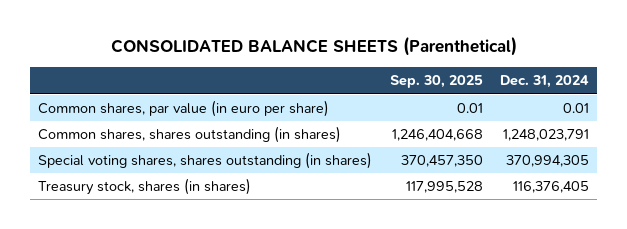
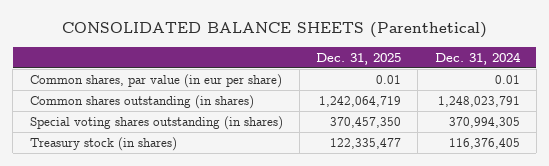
- | Sep. 30, 2025 | Dec. 31, 2024
+ | Dec. 31, 2025 | Dec. 31, 2024
- Common shares, par value (in euro per share) | 0.01 | 0.01
- Common shares, shares outstanding (in shares) | 1,246,404,668 | 1,248,023,791
- Special voting shares, shares outstanding (in shares) | 370,457,350 | 370,994,305
- Treasury stock, shares (in shares) | 117,995,528 | 116,376,405
+ Common shares, par value (in eur per share) | 0.01 | 0.01
+ Common shares outstanding (in shares) | 1,242,064,719 | 1,248,023,791
+ Special voting shares outstanding (in shares) | 370,457,350 | 370,994,305
+ Treasury stock (in shares) | 122,335,477 | 116,376,405

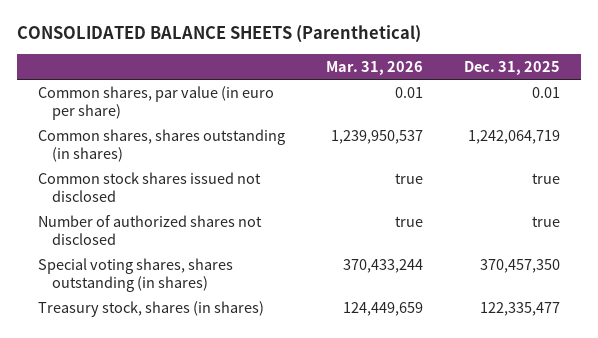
- | Dec. 31, 2025 | Dec. 31, 2024
+ | Mar. 31, 2026 | Dec. 31, 2025
- Common shares, par value (in eur per share) | 0.01 | 0.01
- Common shares outstanding (in shares) | 1,242,064,719 | 1,248,023,791
- Special voting shares outstanding (in shares) | 370,457,350 | 370,994,305
- Treasury stock (in shares) | 122,335,477 | 116,376,405
+ Common shares, par value (in euro per share) | 0.01 | 0.01
+ Common shares, shares outstanding (in shares) | 1,239,950,537 | 1,242,064,719
+ Common stock shares issued not disclosed | true | true
+ Number of authorized shares not disclosed | true | true
+ Special voting shares, shares outstanding (in shares) | 370,433,244 | 370,457,350
+ Treasury stock, shares (in shares) | 124,449,659 | 122,335,477

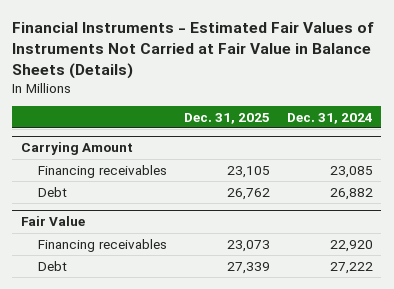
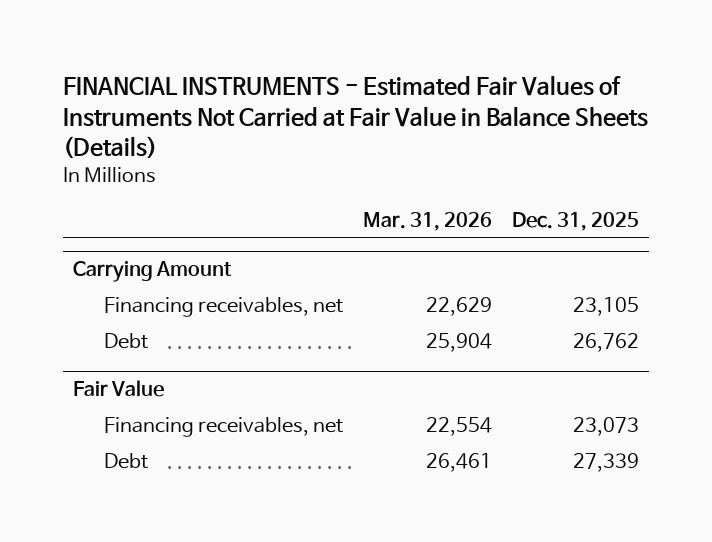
- Financial Instruments - Estimated Fair Values of Instruments Not Carried at Fair Value in Balance Sheets (Details)
+ FINANCIAL INSTRUMENTS - Estimated Fair Values of Instruments Not Carried at Fair Value in Balance Sheets (Details)
- | Dec. 31, 2025 | Dec. 31, 2024
+ | Mar. 31, 2026 | Dec. 31, 2025
@ Carrying Amount
- Financing receivables | 23,105 | 23,085
+ Financing receivables, net | 22,629 | 23,105
@ Fair Value
- Financing receivables | 23,073 | 22,920
+ Financing receivables, net | 22,554 | 23,073

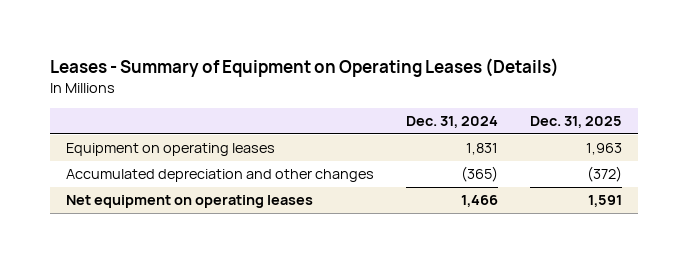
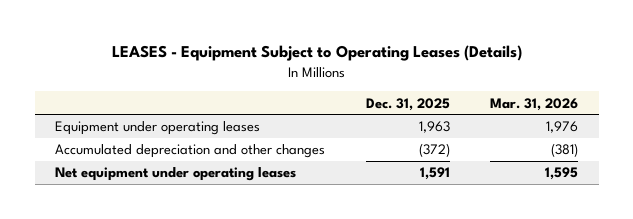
- Leases - Summary of Equipment on Operating Leases (Details)
+ LEASES - Equipment Subject to Operating Leases (Details)
- | Dec. 31, 2024 | Dec. 31, 2025
+ | Dec. 31, 2025 | Mar. 31, 2026
- Equipment on operating leases | 1,831 | 1,963
+ Equipment under operating leases | 1,963 | 1,976
- Net equipment on operating leases | 1,466 | 1,591
+ Net equipment under operating leases | 1,591 | 1,595

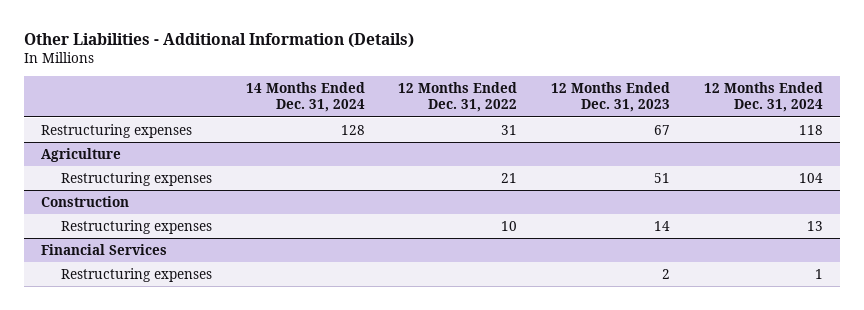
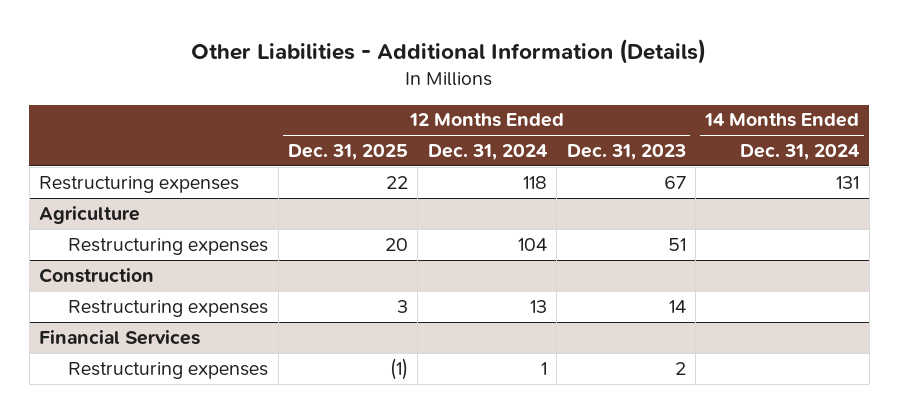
- | 14 Months Ended Dec. 31, 2024 | 12 Months Ended Dec. 31, 2022 | 12 Months Ended Dec. 31, 2023 | 12 Months Ended Dec. 31, 2024
+ | 12 Months Ended Dec. 31, 2025 | 12 Months Ended Dec. 31, 2024 | 12 Months Ended Dec. 31, 2023 | 14 Months Ended Dec. 31, 2024
- Restructuring expenses | 128 | 31 | 67 | 118
+ Restructuring expenses | 22 | 118 | 67 | 131

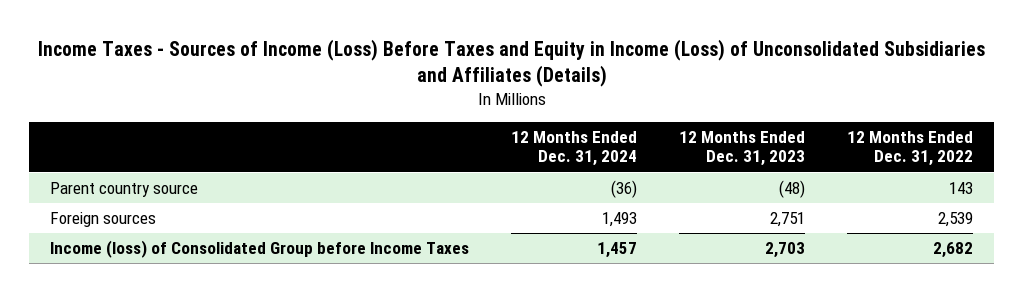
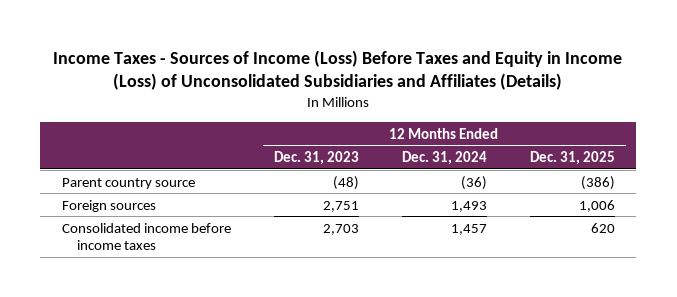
- | 12 Months Ended Dec. 31, 2024 | 12 Months Ended Dec. 31, 2023 | 12 Months Ended Dec. 31, 2022
+ | 12 Months Ended Dec. 31, 2023 | 12 Months Ended Dec. 31, 2024 | 12 Months Ended Dec. 31, 2025
- Income (loss) of Consolidated Group before Income Taxes | 1,457 | 2,703 | 2,682
+ Consolidated income before income taxes | 2,703 | 1,457 | 620

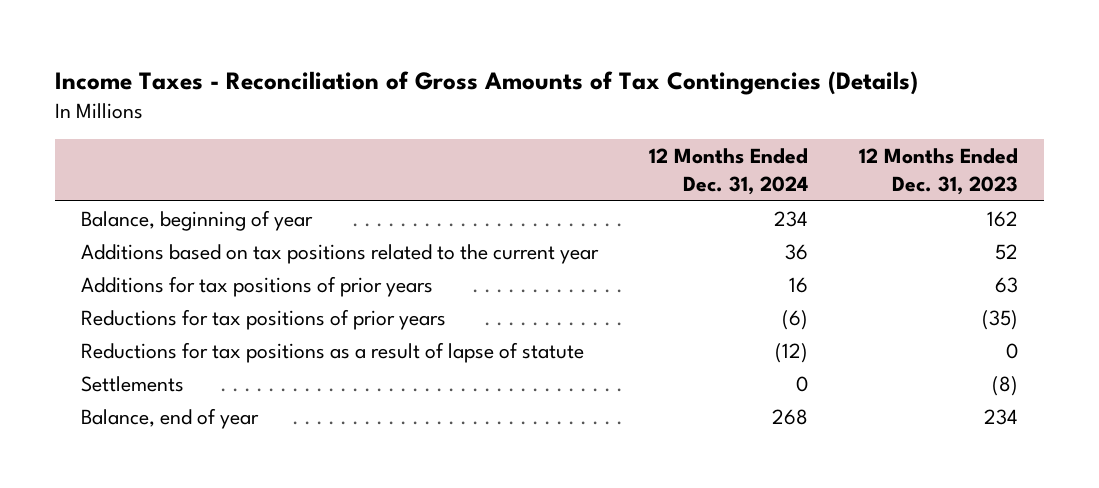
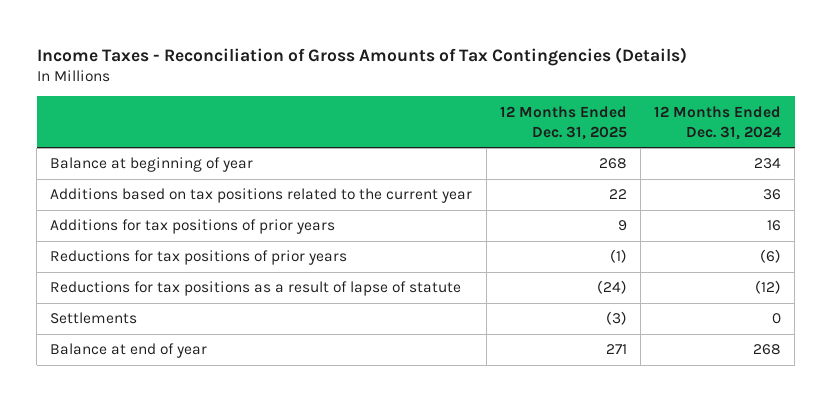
- | 12 Months Ended Dec. 31, 2024 | 12 Months Ended Dec. 31, 2023
+ | 12 Months Ended Dec. 31, 2025 | 12 Months Ended Dec. 31, 2024
- Balance, beginning of year | 234 | 162
+ Balance at beginning of year | 268 | 234
- Balance, end of year | 268 | 234
+ Balance at end of year | 271 | 268

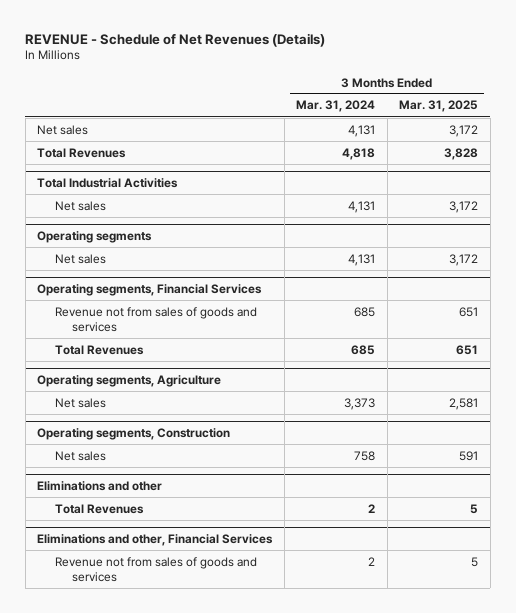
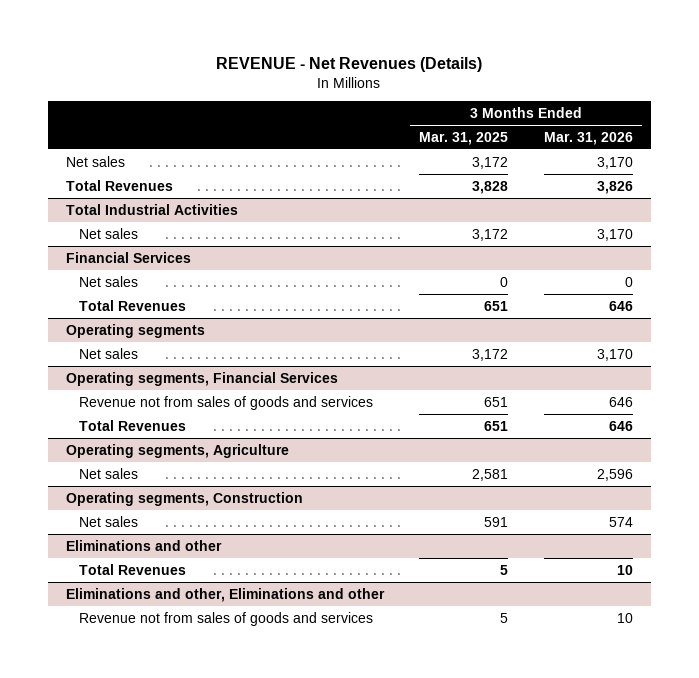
- REVENUE - Schedule of Net Revenues (Details)
+ REVENUE - Net Revenues (Details)
- | 3 Months Ended Mar. 31, 2024 | 3 Months Ended Mar. 31, 2025
+ | 3 Months Ended Mar. 31, 2025 | 3 Months Ended Mar. 31, 2026
+ Financial Services
+ Net sales | 0 | 0
+ Total Revenues | 651 | 646
- Eliminations and other, Financial Services
+ Eliminations and other, Eliminations and other

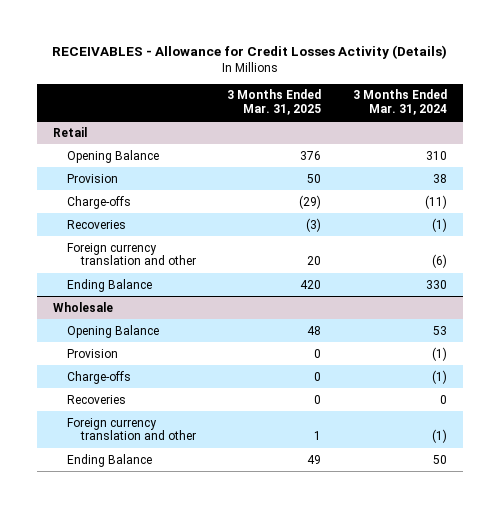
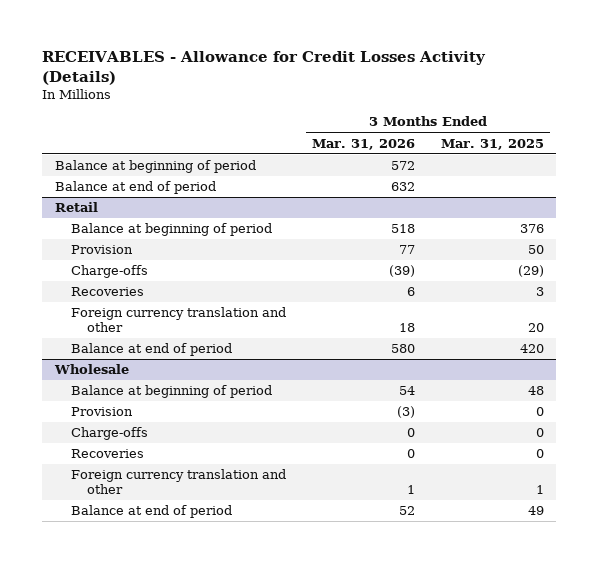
- | 3 Months Ended Mar. 31, 2025 | 3 Months Ended Mar. 31, 2024
+ | 3 Months Ended Mar. 31, 2026 | 3 Months Ended Mar. 31, 2025
+ Balance at beginning of period | 572 |
+ Balance at end of period | 632 |
@ Retail
- Opening Balance | 376 | 310
+ Balance at beginning of period | 518 | 376
- Recoveries | (3) | (1)
+ Recoveries | 6 | 3
- Ending Balance | 420 | 330
+ Balance at end of period | 580 | 420
@ Wholesale
- Opening Balance | 48 | 53
+ Balance at beginning of period | 54 | 48
- Ending Balance | 49 | 50
+ Balance at end of period | 52 | 49

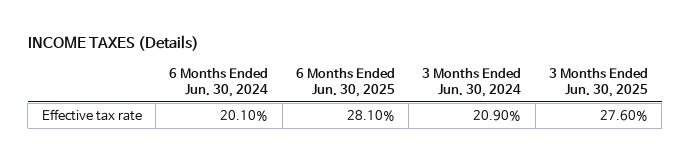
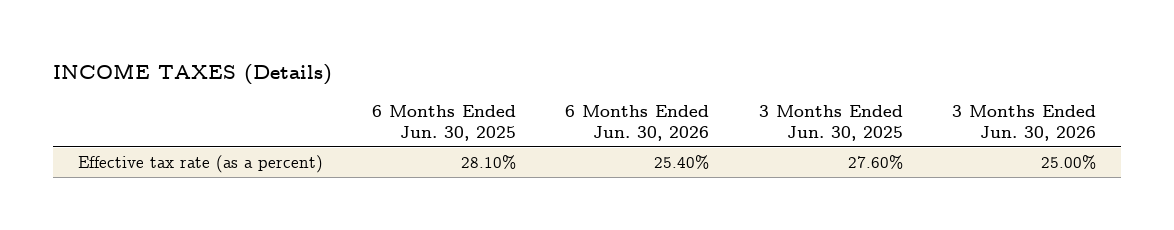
- | 6 Months Ended Jun. 30, 2024 | 6 Months Ended Jun. 30, 2025 | 3 Months Ended Jun. 30, 2024 | 3 Months Ended Jun. 30, 2025
+ | 6 Months Ended Jun. 30, 2025 | 6 Months Ended Jun. 30, 2026 | 3 Months Ended Jun. 30, 2025 | 3 Months Ended Jun. 30, 2026
- Effective tax rate | 20.10% | 28.10% | 20.90% | 27.60%
+ Effective tax rate (as a percent) | 28.10% | 25.40% | 27.60% | 25.00%

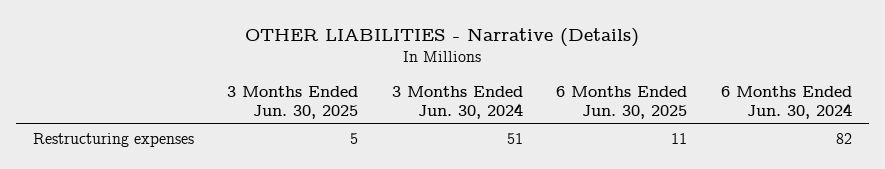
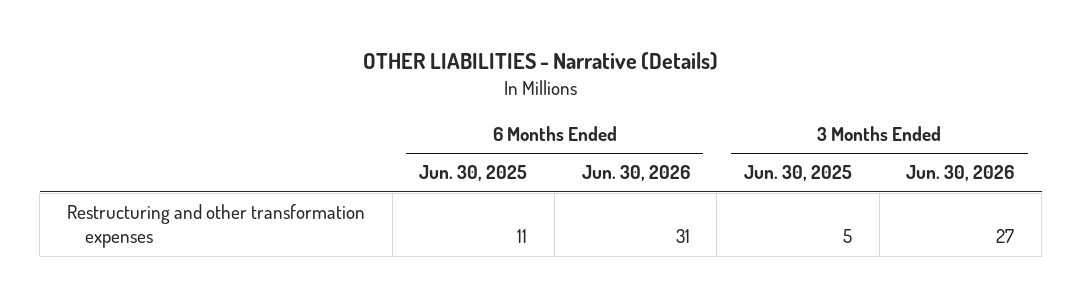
- | 3 Months Ended Jun. 30, 2025 | 3 Months Ended Jun. 30, 2024 | 6 Months Ended Jun. 30, 2025 | 6 Months Ended Jun. 30, 2024
+ | 6 Months Ended Jun. 30, 2025 | 6 Months Ended Jun. 30, 2026 | 3 Months Ended Jun. 30, 2025 | 3 Months Ended Jun. 30, 2026
- Restructuring expenses | 5 | 51 | 11 | 82
+ Restructuring and other transformation expenses | 11 | 31 | 5 | 27

